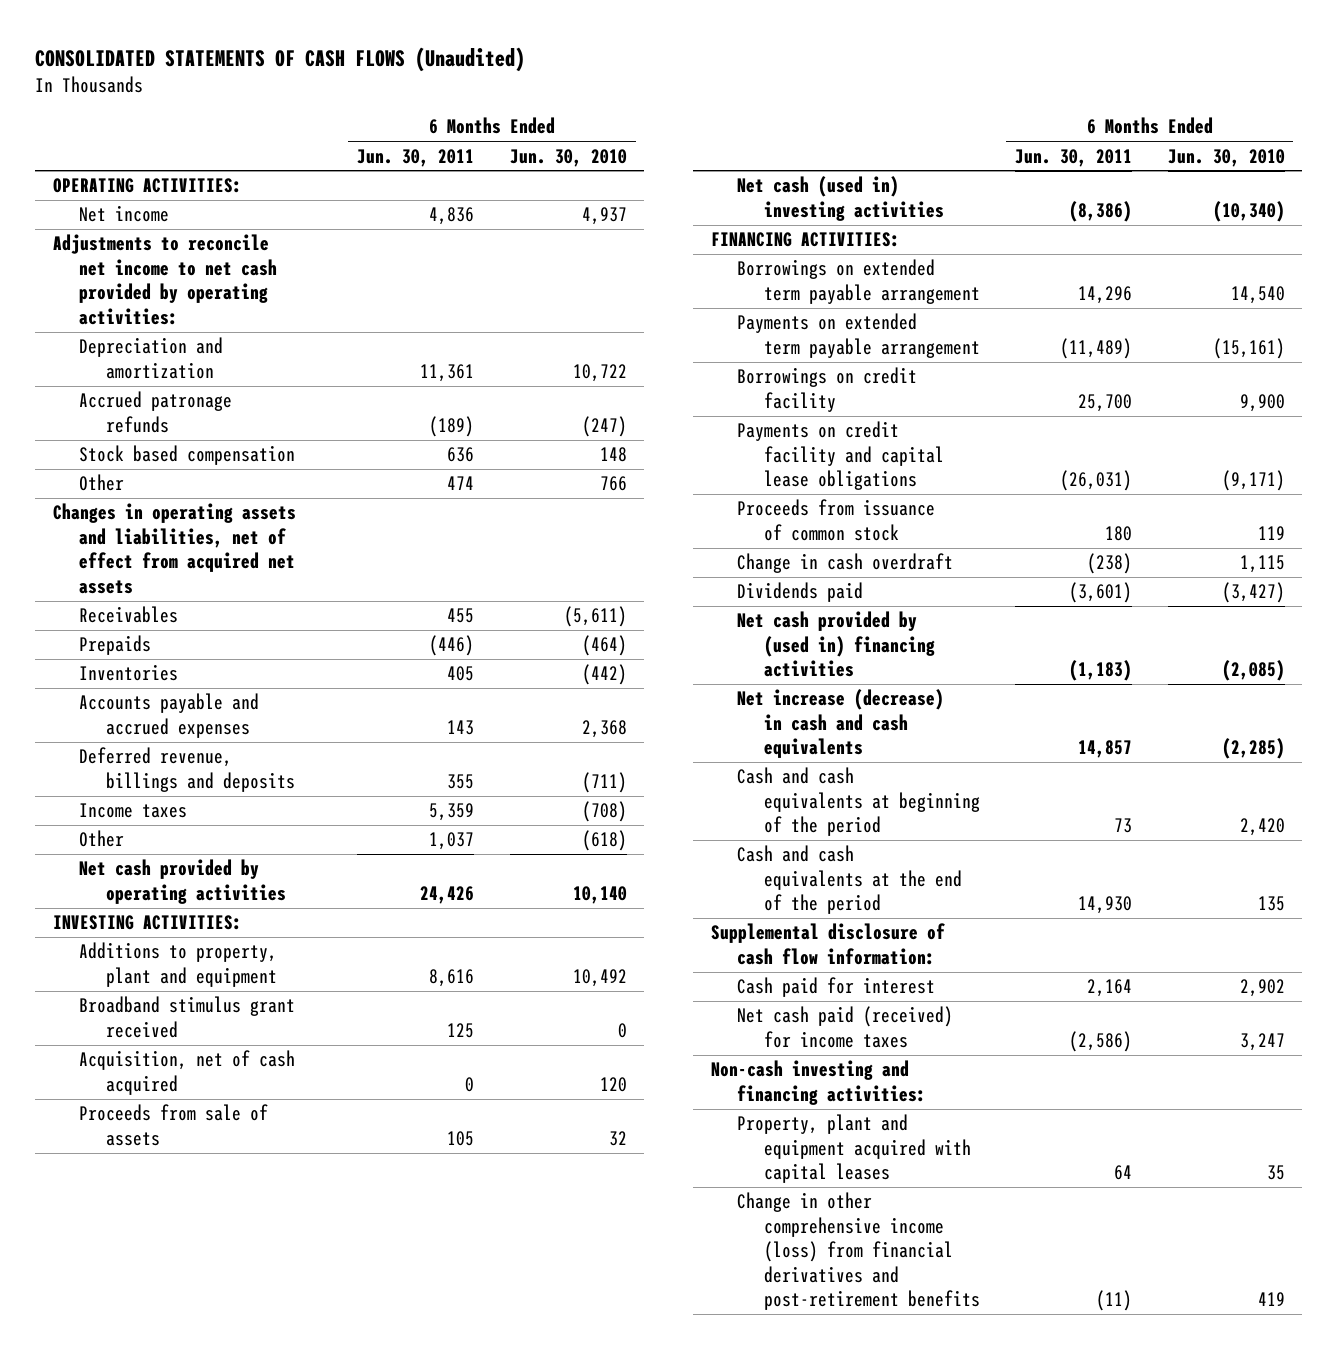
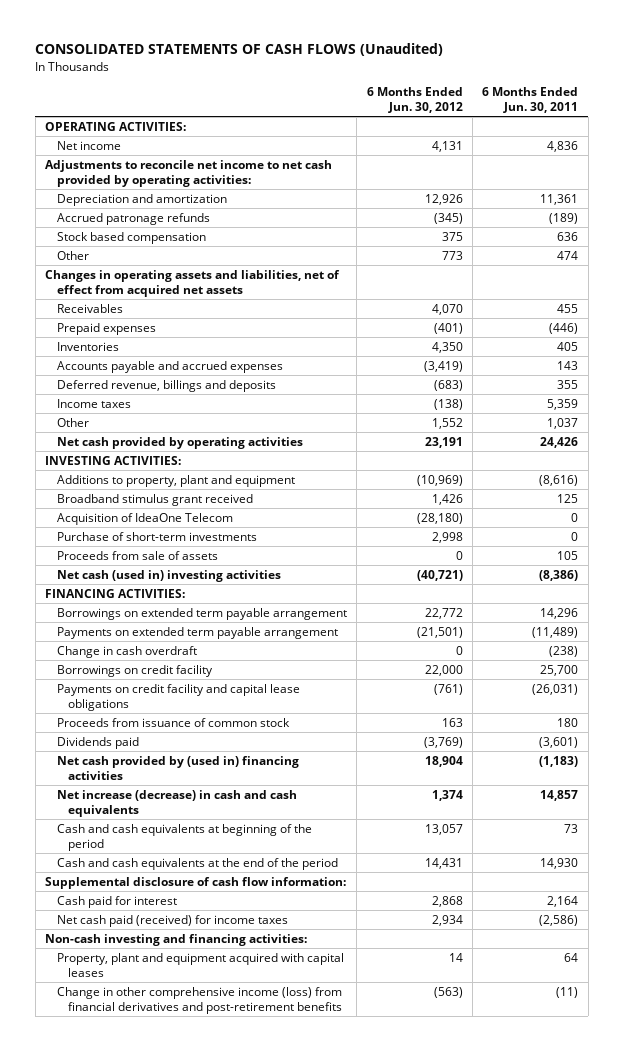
- | 6 Months Ended Jun. 30, 2011 | 6 Months Ended Jun. 30, 2010
+ | 6 Months Ended Jun. 30, 2012 | 6 Months Ended Jun. 30, 2011
- Prepaids | (446) | (464)
+ Prepaid expenses | (401) | (446)
- Additions to property, plant and equipment | 8,616 | 10,492
+ Additions to property, plant and equipment | (10,969) | (8,616)
- Acquisition, net of cash acquired | 0 | 120
+ Acquisition of IdeaOne Telecom | (28,180) | 0
+ Purchase of short-term investments | 2,998 | 0
moved up: Change in cash overdraft | 0 | (238)

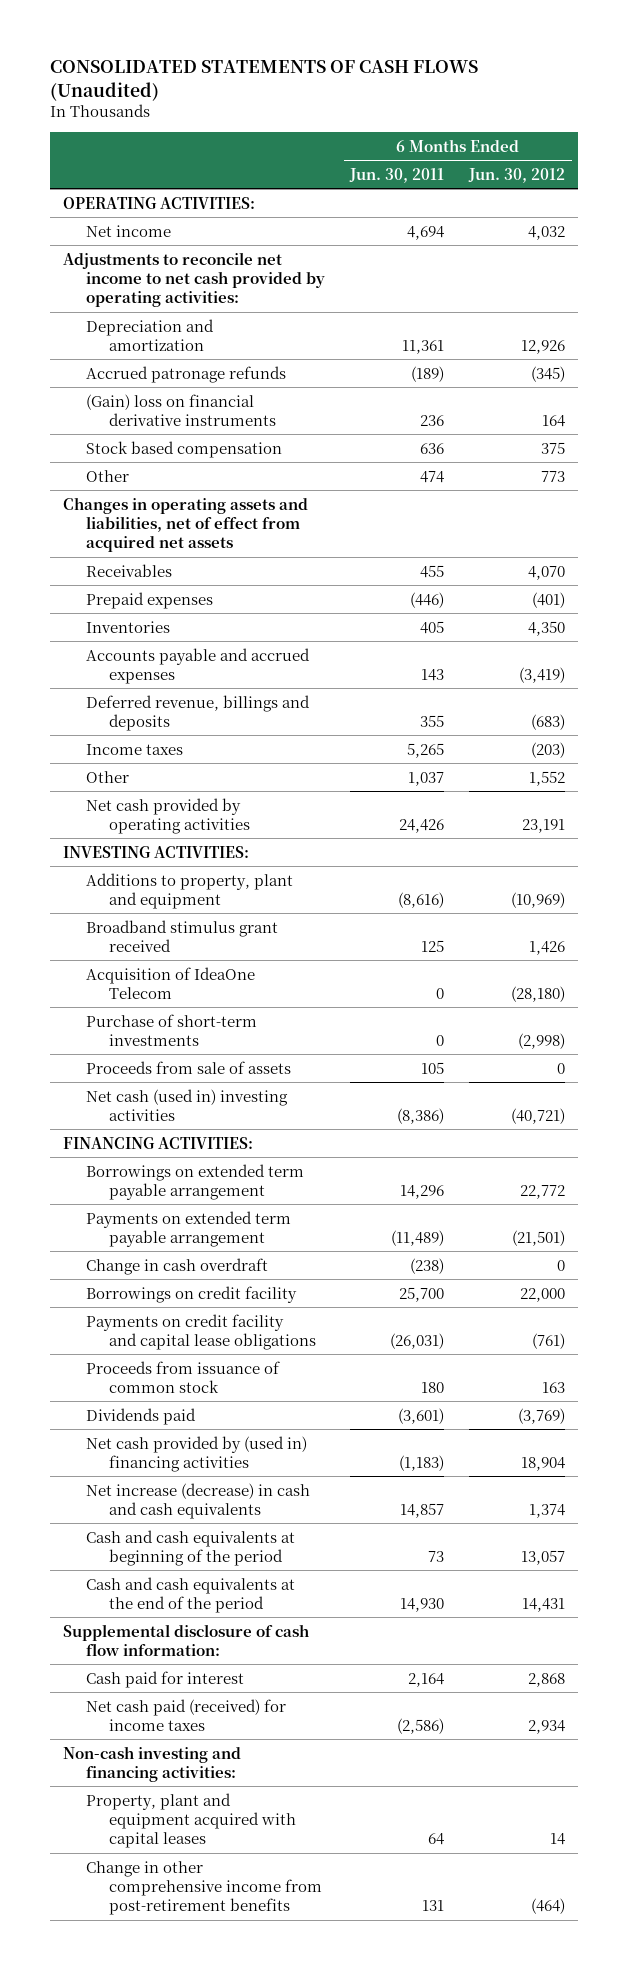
- | 6 Months Ended Jun. 30, 2012 | 6 Months Ended Jun. 30, 2011
+ | 6 Months Ended Jun. 30, 2011 | 6 Months Ended Jun. 30, 2012
- Net income | 4,131 | 4,836
+ Net income | 4,694 | 4,032
+ (Gain) loss on financial derivative instruments | 236 | 164
- Income taxes | (138) | 5,359
+ Income taxes | 5,265 | (203)
- Purchase of short-term investments | 2,998 | 0
+ Purchase of short-term investments | 0 | (2,998)
- Change in other comprehensive income (loss) from financial derivatives and post-retirement benefits | (563) | (11)
+ Change in other comprehensive income from post-retirement benefits | 131 | (464)

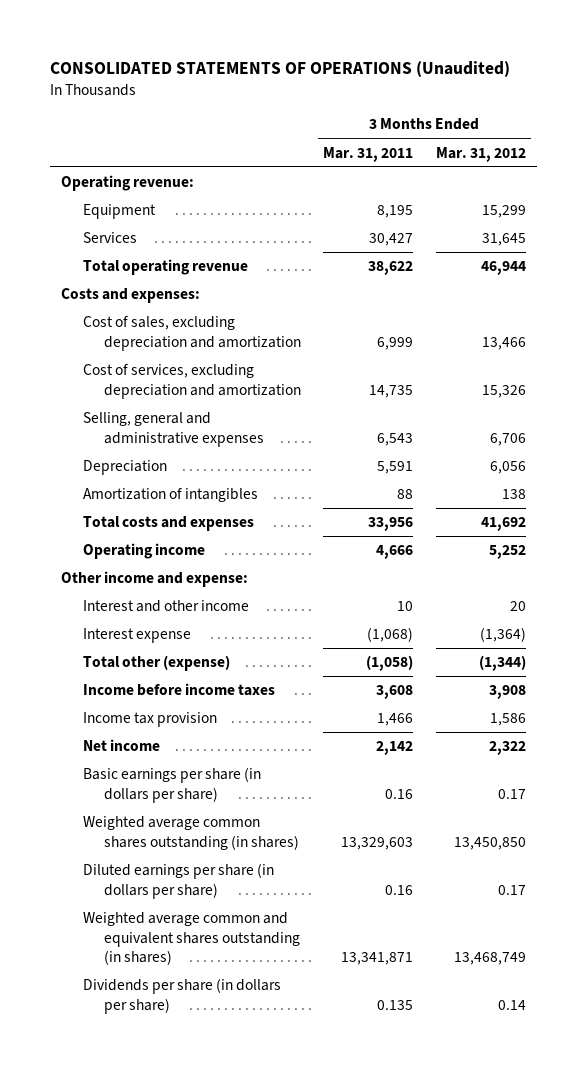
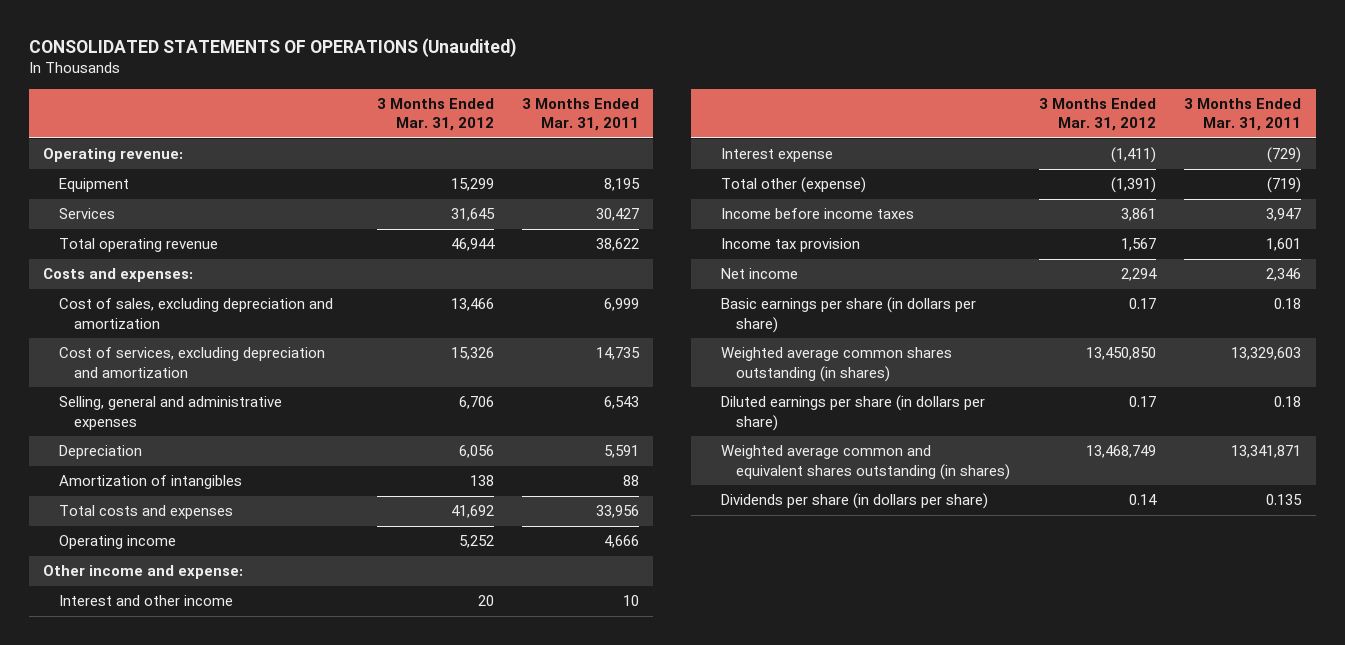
- | 3 Months Ended Mar. 31, 2011 | 3 Months Ended Mar. 31, 2012
+ | 3 Months Ended Mar. 31, 2012 | 3 Months Ended Mar. 31, 2011
- Interest expense | (1,068) | (1,364)
- Total other (expense) | (1,058) | (1,344)
- Income before income taxes | 3,608 | 3,908
- Income tax provision | 1,466 | 1,586
- Net income | 2,142 | 2,322
- Basic earnings per share (in dollars per share) | 0.16 | 0.17
+ Interest expense | (1,411) | (729)
+ Total other (expense) | (1,391) | (719)
+ Income before income taxes | 3,861 | 3,947
+ Income tax provision | 1,567 | 1,601
+ Net income | 2,294 | 2,346
+ Basic earnings per share (in dollars per share) | 0.17 | 0.18
- Diluted earnings per share (in dollars per share) | 0.16 | 0.17
+ Diluted earnings per share (in dollars per share) | 0.17 | 0.18

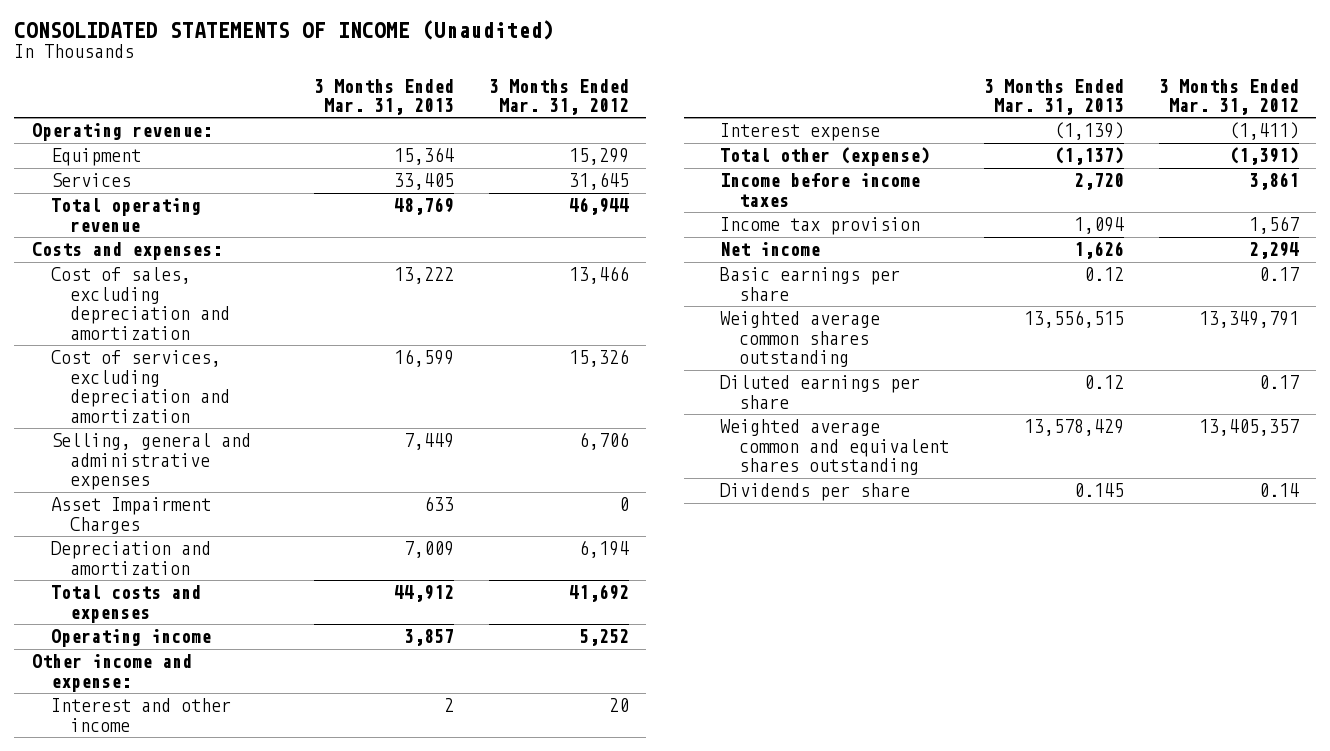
- CONSOLIDATED STATEMENTS OF OPERATIONS (Unaudited)
+ CONSOLIDATED STATEMENTS OF INCOME (Unaudited)
- | 3 Months Ended Mar. 31, 2012 | 3 Months Ended Mar. 31, 2011
+ | 3 Months Ended Mar. 31, 2013 | 3 Months Ended Mar. 31, 2012
- Depreciation | 6,056 | 5,591
- Amortization of intangibles | 138 | 88
+ Asset Impairment Charges | 633 | 0
+ Depreciation and amortization | 7,009 | 6,194
- Basic earnings per share (in dollars per share) | 0.17 | 0.18
- Weighted average common shares outstanding (in shares) | 13,450,850 | 13,329,603
- Diluted earnings per share (in dollars per share) | 0.17 | 0.18
- Weighted average common and equivalent shares outstanding (in shares) | 13,468,749 | 13,341,871
- Dividends per share (in dollars per share) | 0.14 | 0.135
+ Basic earnings per share | 0.12 | 0.17
+ Weighted average common shares outstanding | 13,556,515 | 13,349,791
+ Diluted earnings per share | 0.12 | 0.17
+ Weighted average common and equivalent shares outstanding | 13,578,429 | 13,405,357
+ Dividends per share | 0.145 | 0.14

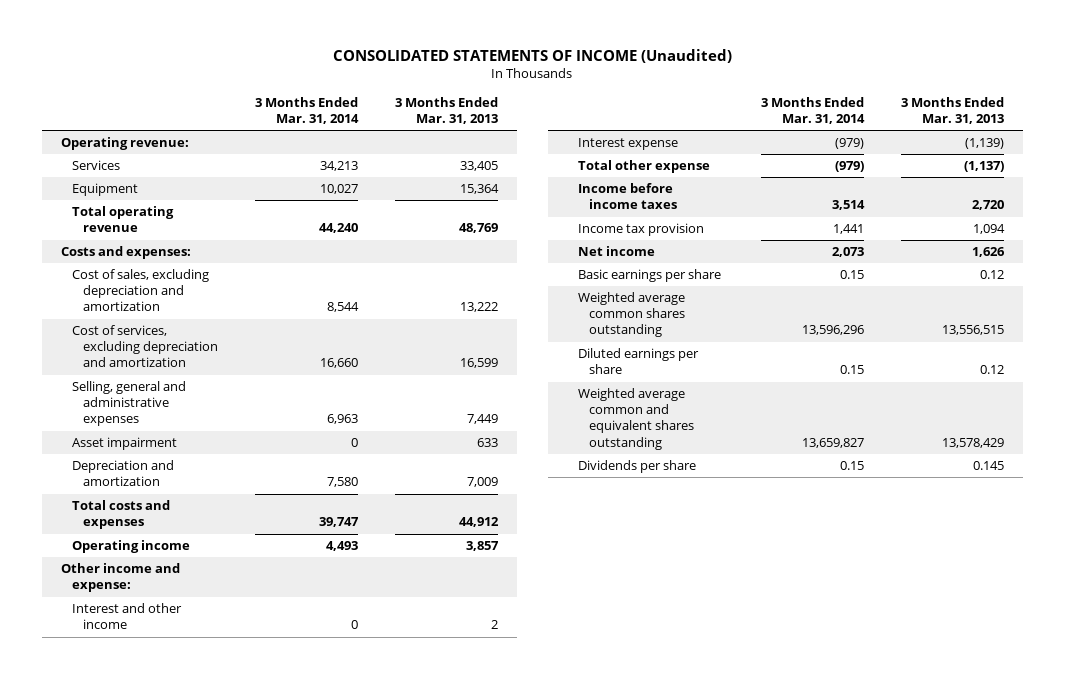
- | 3 Months Ended Mar. 31, 2013 | 3 Months Ended Mar. 31, 2012
+ | 3 Months Ended Mar. 31, 2014 | 3 Months Ended Mar. 31, 2013
moved down: Equipment | 10,027 | 15,364
- Asset Impairment Charges | 633 | 0
+ Asset impairment | 0 | 633
- Total other (expense) | (1,137) | (1,391)
+ Total other expense | (979) | (1,137)

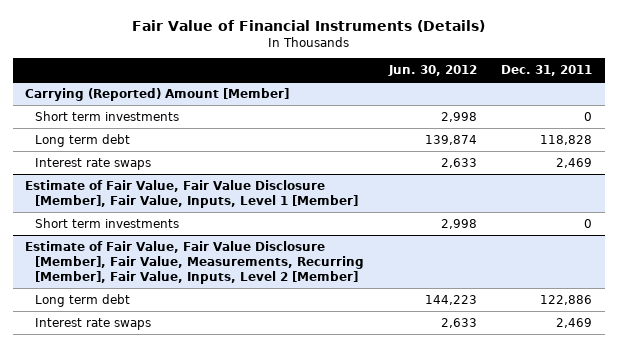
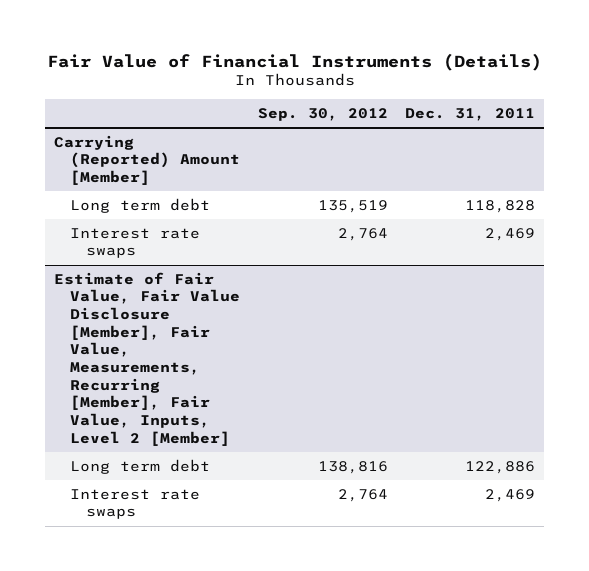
- | Jun. 30, 2012 | Dec. 31, 2011
+ | Sep. 30, 2012 | Dec. 31, 2011
@ Carrying (Reported) Amount [Member]
- Short term investments | 2,998 | 0
- Estimate of Fair Value, Fair Value Disclosure [Member], Fair Value, Inputs, Level 1 [Member]
- Short term investments | 2,998 | 0

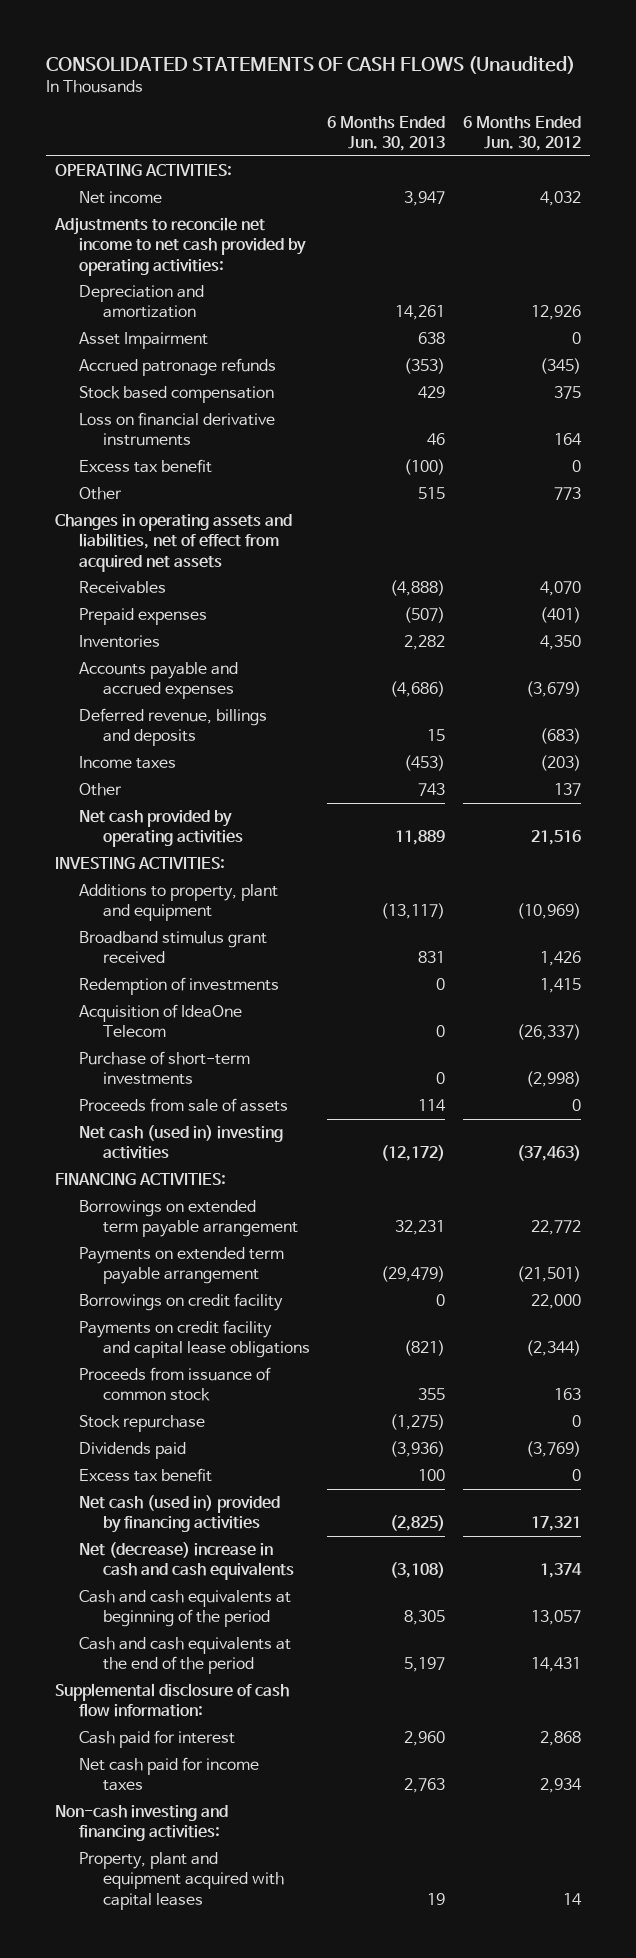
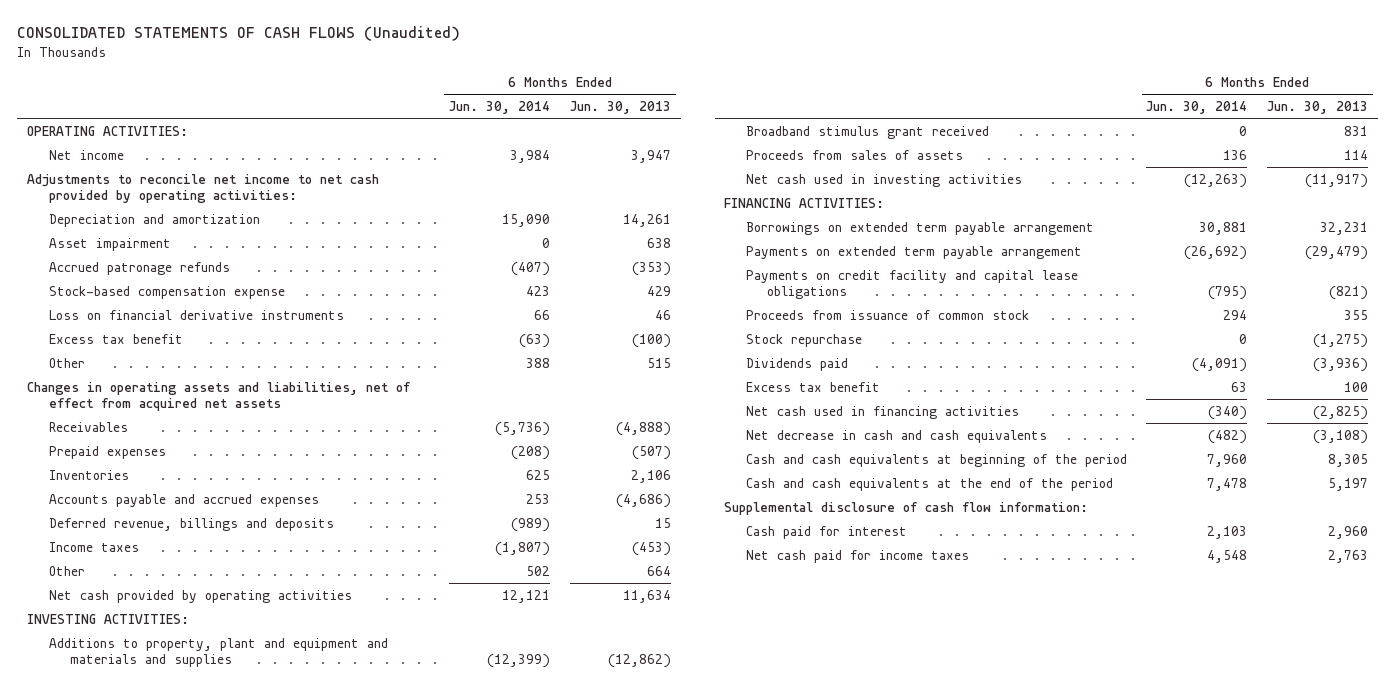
- | 6 Months Ended Jun. 30, 2013 | 6 Months Ended Jun. 30, 2012
+ | 6 Months Ended Jun. 30, 2014 | 6 Months Ended Jun. 30, 2013
- Asset Impairment | 638 | 0
+ Asset impairment | 0 | 638
- Stock based compensation | 429 | 375
+ Stock-based compensation expense | 423 | 429
- Inventories | 2,282 | 4,350
+ Inventories | 625 | 2,106
- Other | 743 | 137
- Net cash provided by operating activities | 11,889 | 21,516
+ Other | 502 | 664
+ Net cash provided by operating activities | 12,121 | 11,634
- Additions to property, plant and equipment | (13,117) | (10,969)
+ Additions to property, plant and equipment and materials and supplies | (12,399) | (12,862)
- Redemption of investments | 0 | 1,415
- Acquisition of IdeaOne Telecom | 0 | (26,337)
- Purchase of short-term investments | 0 | (2,998)
- Proceeds from sale of assets | 114 | 0
- Net cash (used in) investing activities | (12,172) | (37,463)
+ Proceeds from sales of assets | 136 | 114
+ Net cash used in investing activities | (12,263) | (11,917)
- Borrowings on credit facility | 0 | 22,000
- Net cash (used in) provided by financing activities | (2,825) | 17,321
- Net (decrease) increase in cash and cash equivalents | (3,108) | 1,374
+ Net cash used in financing activities | (340) | (2,825)
+ Net decrease in cash and cash equivalents | (482) | (3,108)
- Non-cash investing and financing activities:
- Property, plant and equipment acquired with capital leases | 19 | 14

